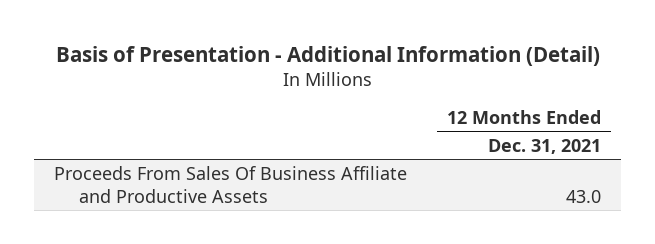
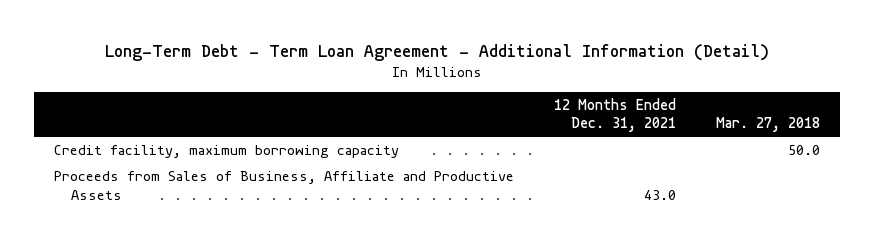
- Basis of Presentation - Additional Information (Detail)
+ Long-Term Debt - Term Loan Agreement - Additional Information (Detail)
- | 12 Months Ended Dec. 31, 2021
+ | 12 Months Ended Dec. 31, 2021 | Mar. 27, 2018
- Proceeds From Sales Of Business Affiliate and Productive Assets | 43.0
+ Credit facility, maximum borrowing capacity | | 50.0
+ Proceeds from Sales of Business, Affiliate and Productive Assets | 43.0 |

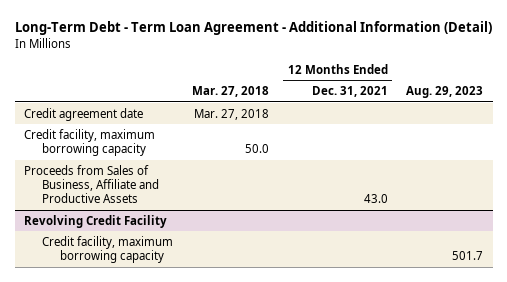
- | 12 Months Ended Dec. 31, 2021 | Mar. 27, 2018
+ | Mar. 27, 2018 | 12 Months Ended Dec. 31, 2021 | Aug. 29, 2023
+ Credit agreement date | Mar. 27, 2018 | |
+ Revolving Credit Facility
+ Credit facility, maximum borrowing capacity | | | 501.7

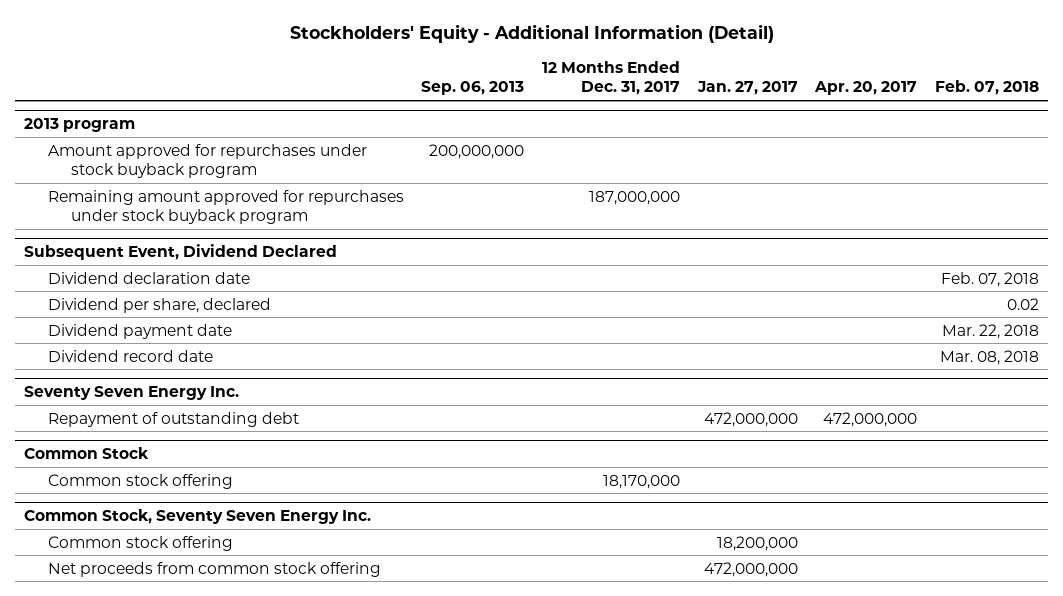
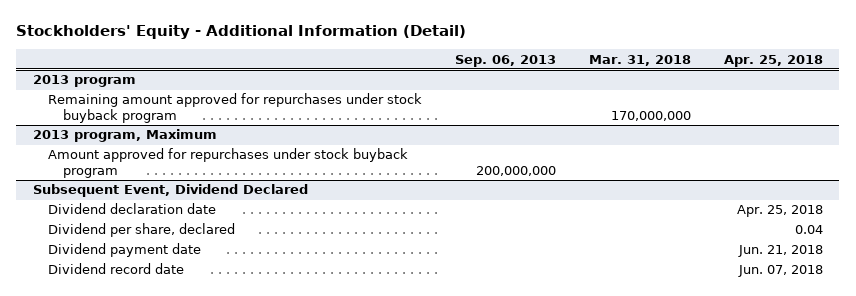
- | Sep. 06, 2013 | 12 Months Ended Dec. 31, 2017 | Jan. 27, 2017 | Apr. 20, 2017 | Feb. 07, 2018
+ | Sep. 06, 2013 | Mar. 31, 2018 | Apr. 25, 2018
@ 2013 program
- Amount approved for repurchases under stock buyback program | 200,000,000 | | | |
+ 2013 program, Maximum
+ Amount approved for repurchases under stock buyback program | 200,000,000 | |
- Seventy Seven Energy Inc.
- Repayment of outstanding debt | | | 472,000,000 | 472,000,000 |
- Common Stock
- Common stock offering | | 18,170,000 | | |
- Common Stock, Seventy Seven Energy Inc.
- Common stock offering | | | 18,200,000 | |
- Net proceeds from common stock offering | | | 472,000,000 | |

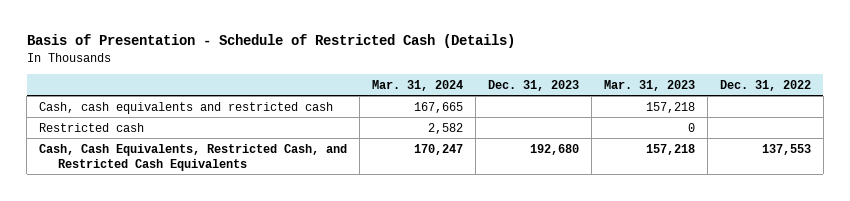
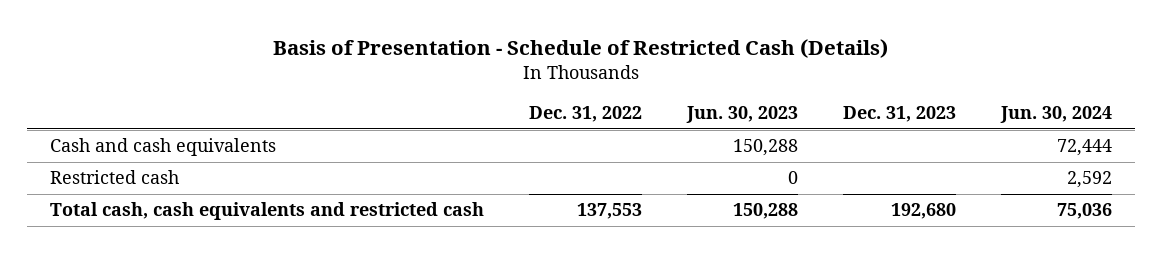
- | Mar. 31, 2024 | Dec. 31, 2023 | Mar. 31, 2023 | Dec. 31, 2022
+ | Dec. 31, 2022 | Jun. 30, 2023 | Dec. 31, 2023 | Jun. 30, 2024
- Cash, cash equivalents and restricted cash | 167,665 | | 157,218 |
+ Cash and cash equivalents | | 150,288 | | 72,444
- Cash, Cash Equivalents, Restricted Cash, and Restricted Cash Equivalents | 170,247 | 192,680 | 157,218 | 137,553
+ Total cash, cash equivalents and restricted cash | 137,553 | 150,288 | 192,680 | 75,036

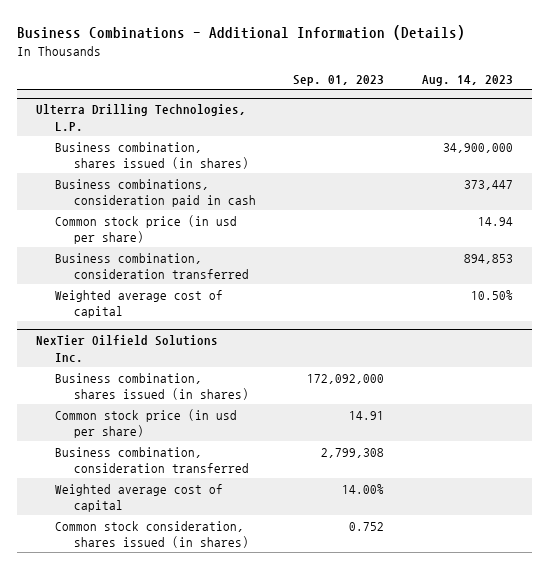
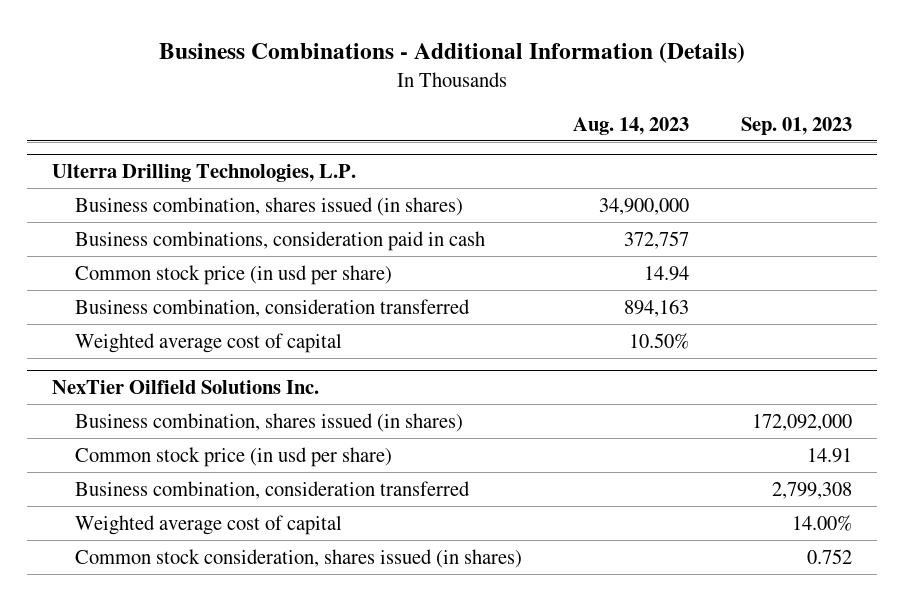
- | Sep. 01, 2023 | Aug. 14, 2023
+ | Aug. 14, 2023 | Sep. 01, 2023
@ Ulterra Drilling Technologies, L.P.
- Business combinations, consideration paid in cash | | 373,447
+ Business combinations, consideration paid in cash | 372,757 |
- Business combination, consideration transferred | | 894,853
+ Business combination, consideration transferred | 894,163 |

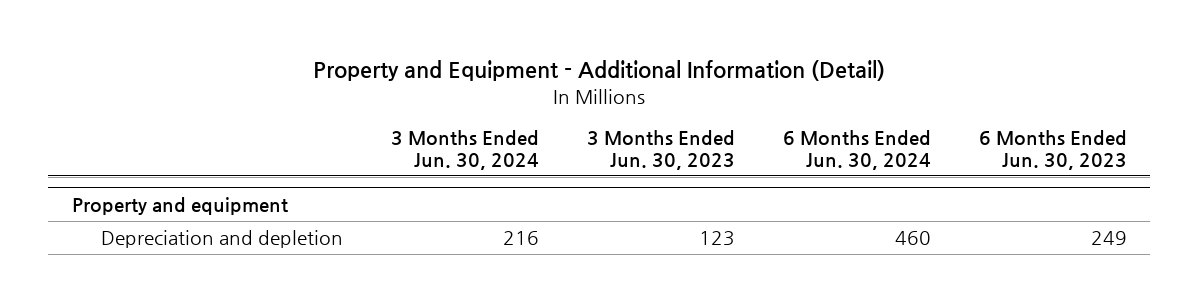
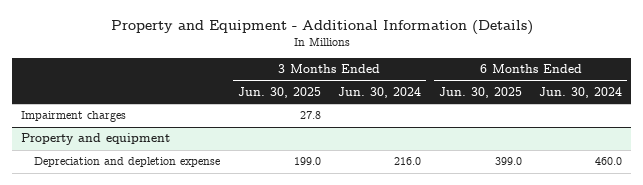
- Property and Equipment - Additional Information (Detail)
+ Property and Equipment - Additional Information (Details)
- | 3 Months Ended Jun. 30, 2024 | 3 Months Ended Jun. 30, 2023 | 6 Months Ended Jun. 30, 2024 | 6 Months Ended Jun. 30, 2023
+ | 3 Months Ended Jun. 30, 2025 | 3 Months Ended Jun. 30, 2024 | 6 Months Ended Jun. 30, 2025 | 6 Months Ended Jun. 30, 2024
+ Impairment charges | 27.8 | | |
@ Property and equipment
- Depreciation and depletion | 216 | 123 | 460 | 249
+ Depreciation and depletion expense | 199.0 | 216.0 | 399.0 | 460.0

